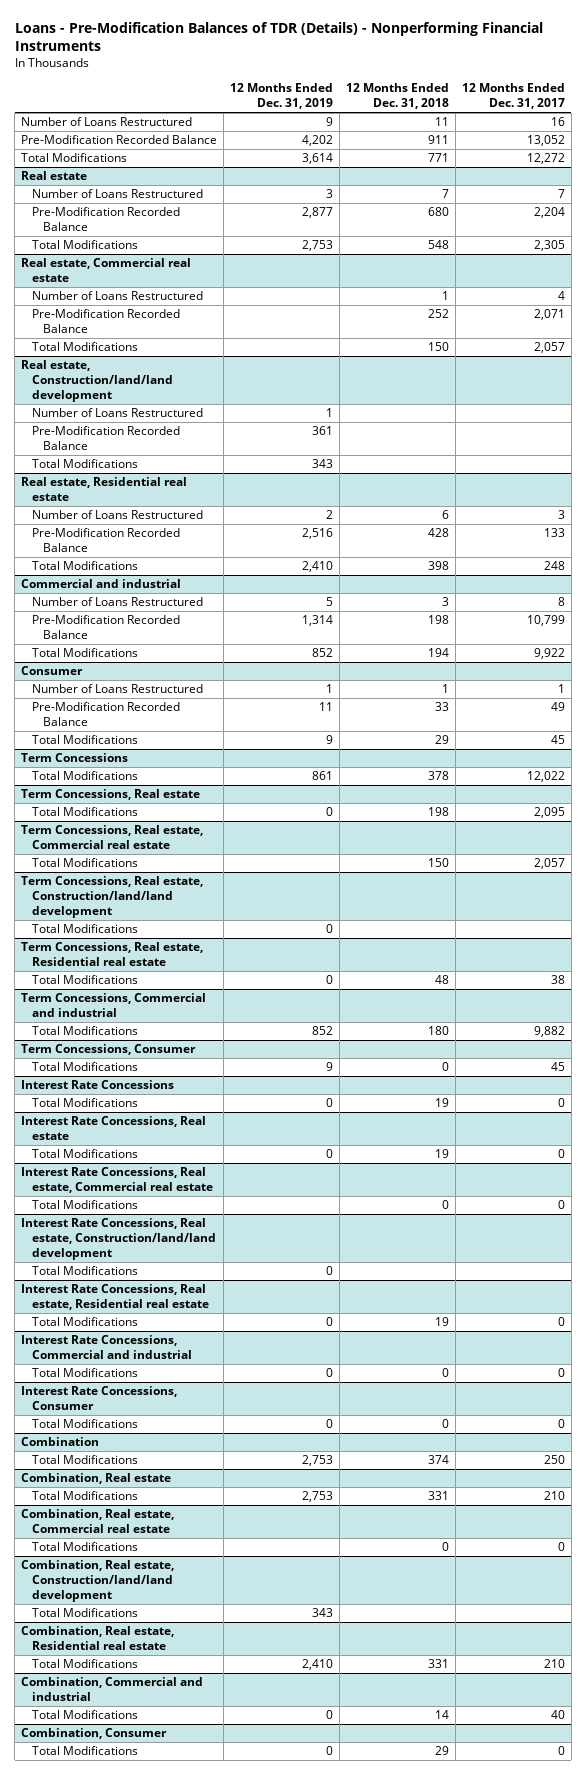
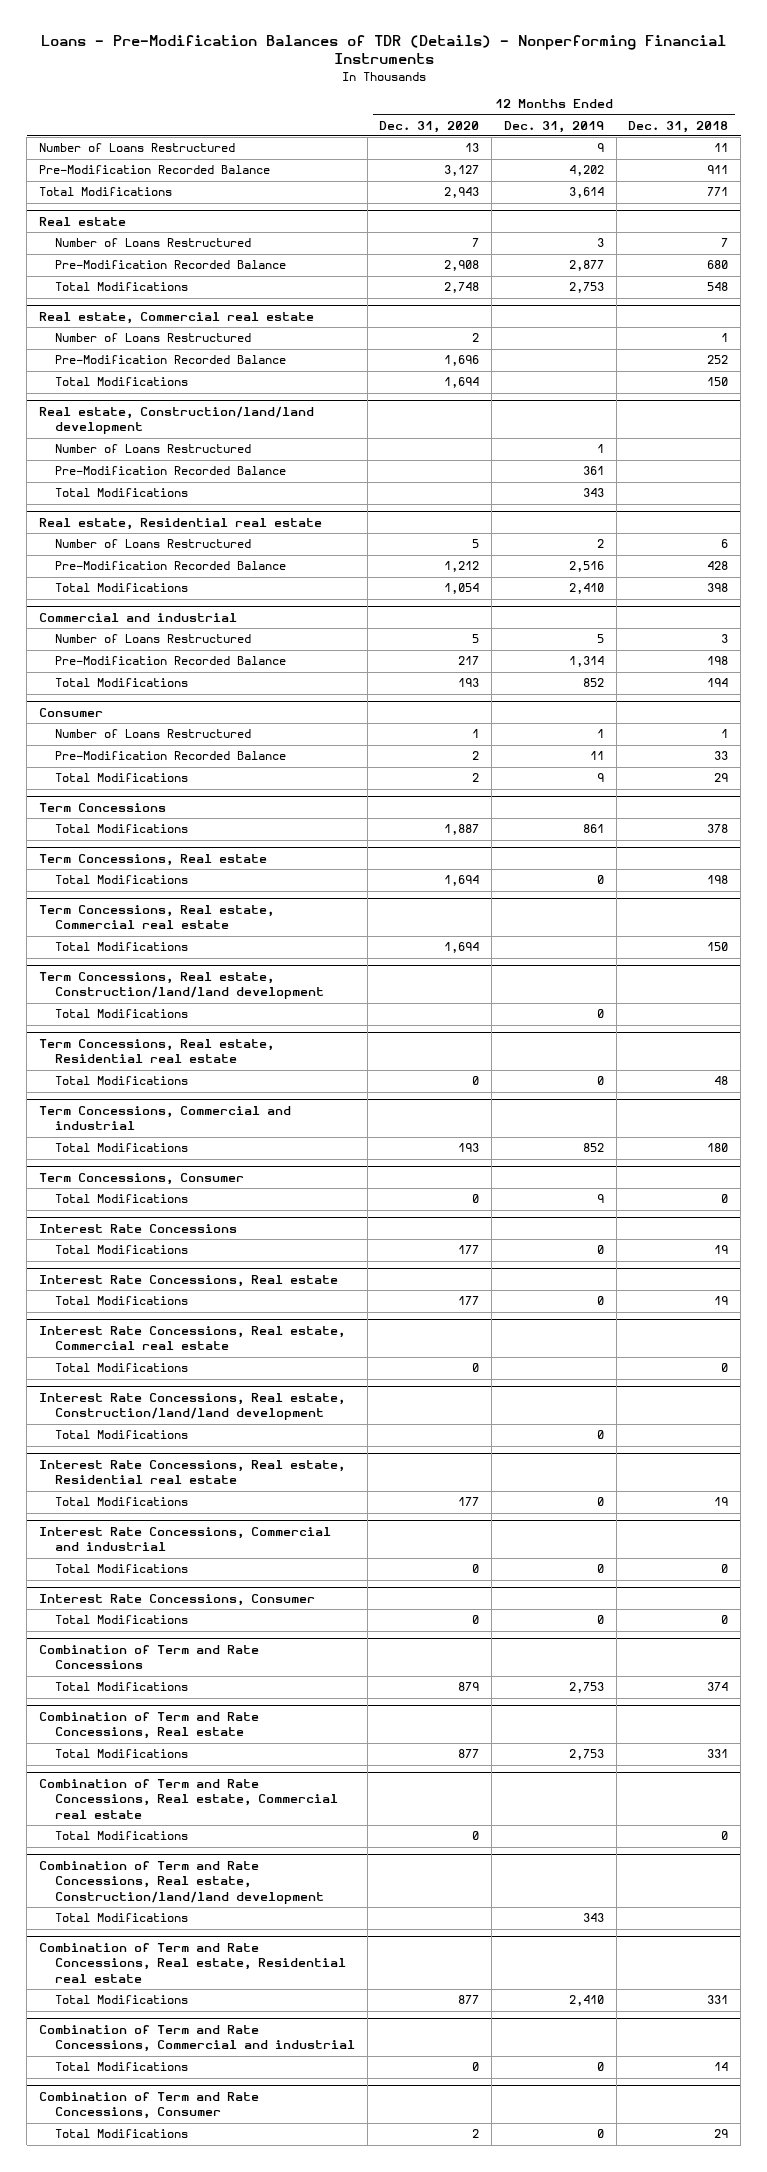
- | 12 Months Ended Dec. 31, 2019 | 12 Months Ended Dec. 31, 2018 | 12 Months Ended Dec. 31, 2017
+ | 12 Months Ended Dec. 31, 2020 | 12 Months Ended Dec. 31, 2019 | 12 Months Ended Dec. 31, 2018
- Combination
+ Combination of Term and Rate Concessions
- Combination, Real estate
+ Combination of Term and Rate Concessions, Real estate
- Combination, Real estate, Commercial real estate
+ Combination of Term and Rate Concessions, Real estate, Commercial real estate
- Combination, Real estate, Construction/land/land development
+ Combination of Term and Rate Concessions, Real estate, Construction/land/land development
- Combination, Real estate, Residential real estate
+ Combination of Term and Rate Concessions, Real estate, Residential real estate
- Combination, Commercial and industrial
+ Combination of Term and Rate Concessions, Commercial and industrial
- Combination, Consumer
+ Combination of Term and Rate Concessions, Consumer

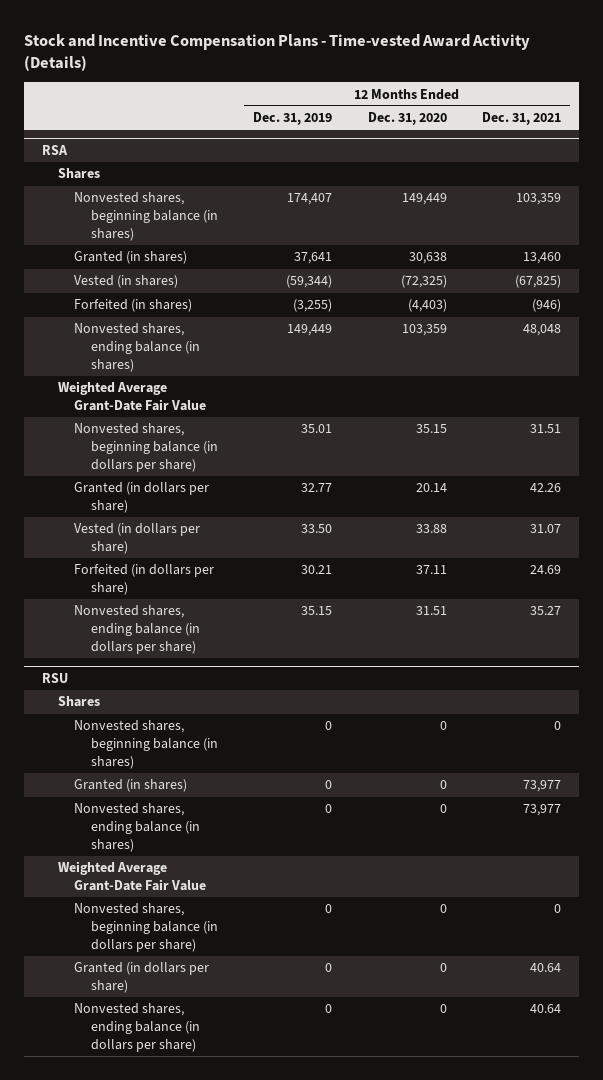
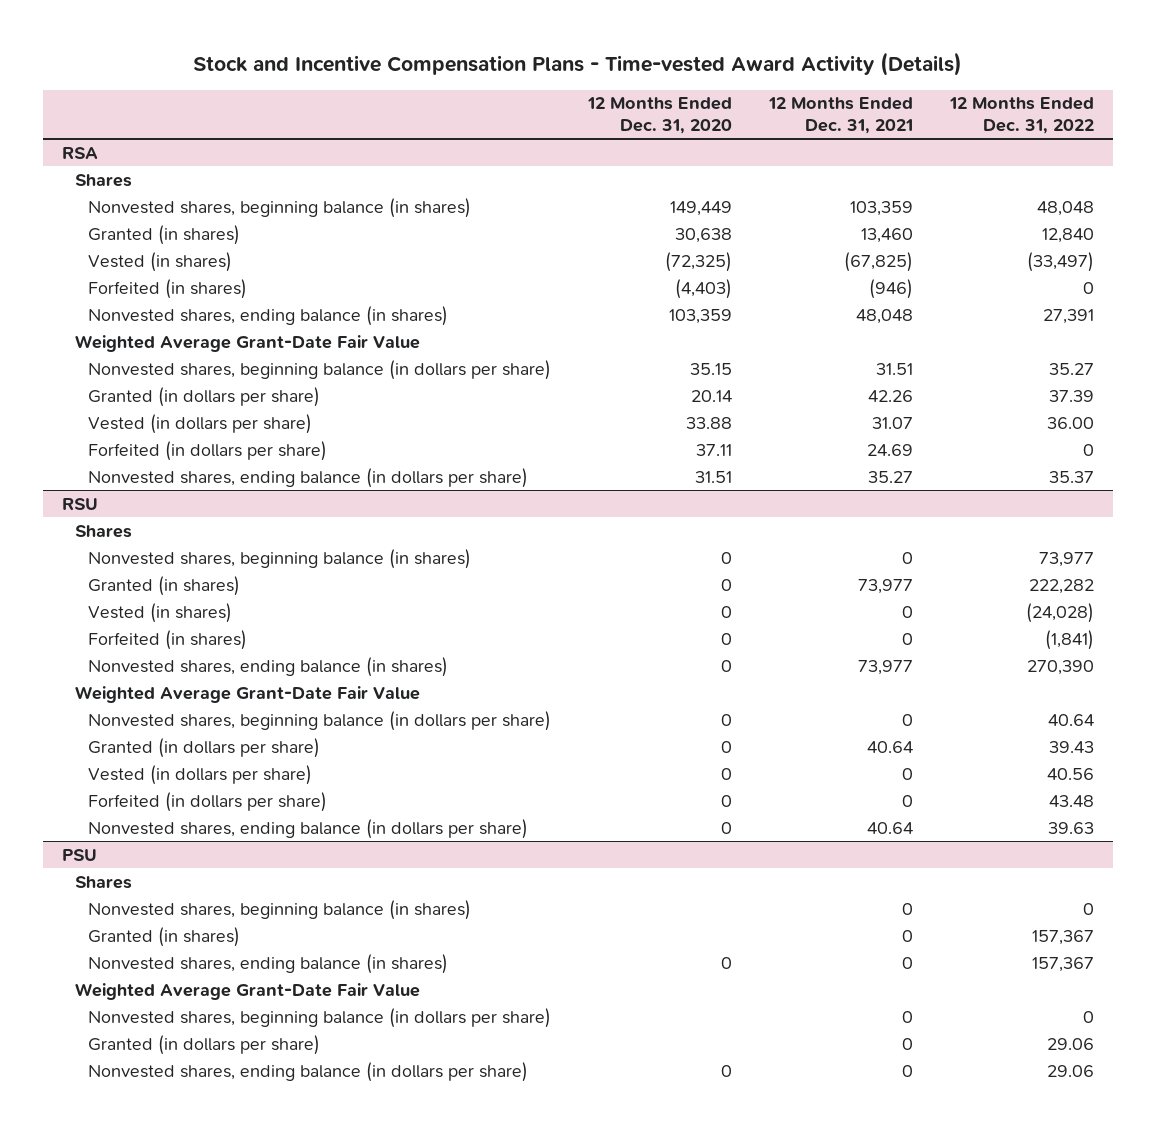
- | 12 Months Ended Dec. 31, 2019 | 12 Months Ended Dec. 31, 2020 | 12 Months Ended Dec. 31, 2021
+ | 12 Months Ended Dec. 31, 2020 | 12 Months Ended Dec. 31, 2021 | 12 Months Ended Dec. 31, 2022
@ RSU
+ Vested (in shares) | 0 | 0 | (24,028)
+ Forfeited (in shares) | 0 | 0 | (1,841)
+ Vested (in dollars per share) | 0 | 0 | 40.56
+ Forfeited (in dollars per share) | 0 | 0 | 43.48
+ PSU
+ Shares
+ Nonvested shares, beginning balance (in shares) | | 0 | 0
+ Granted (in shares) | | 0 | 157,367
+ Nonvested shares, ending balance (in shares) | 0 | 0 | 157,367
+ Weighted Average Grant-Date Fair Value
+ Nonvested shares, beginning balance (in dollars per share) | | 0 | 0
+ Granted (in dollars per share) | | 0 | 29.06
+ Nonvested shares, ending balance (in dollars per share) | 0 | 0 | 29.06

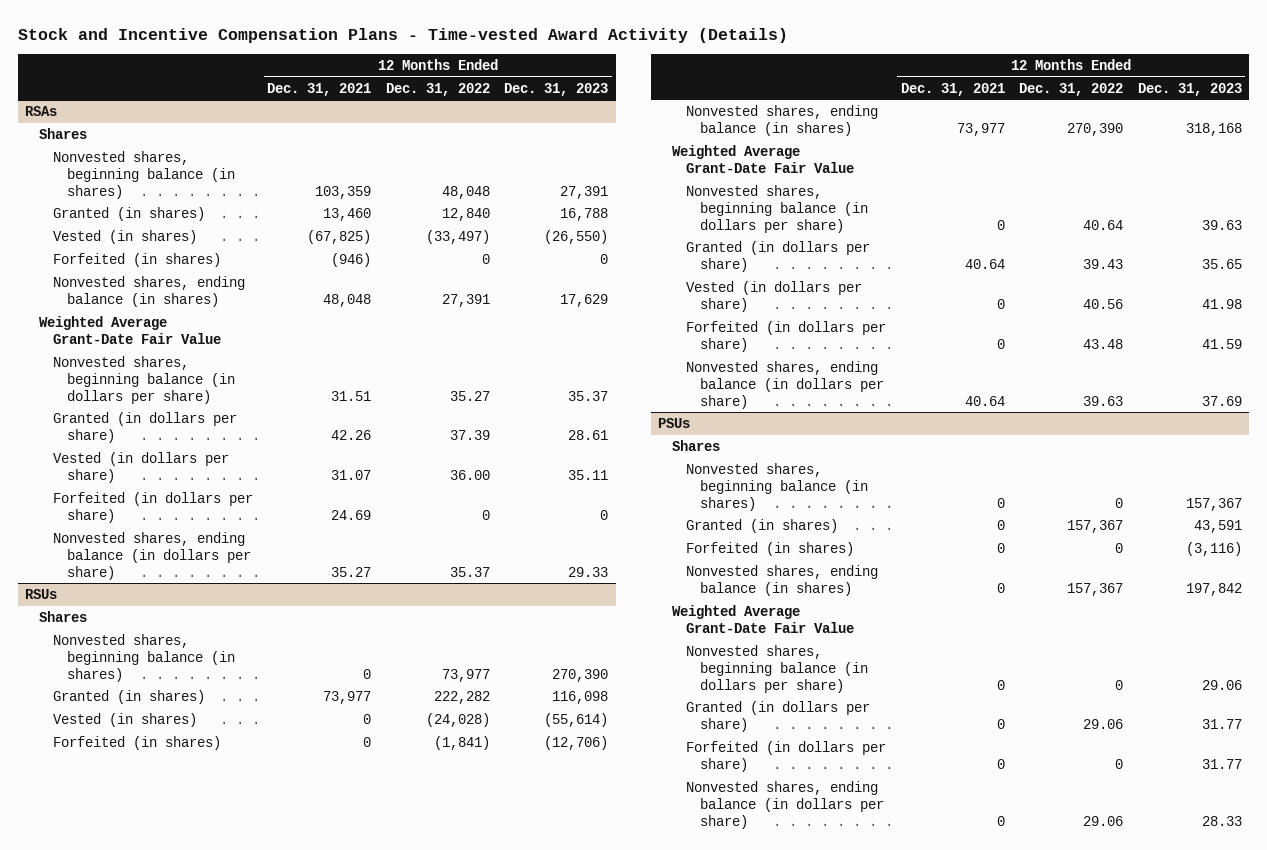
- | 12 Months Ended Dec. 31, 2020 | 12 Months Ended Dec. 31, 2021 | 12 Months Ended Dec. 31, 2022
+ | 12 Months Ended Dec. 31, 2021 | 12 Months Ended Dec. 31, 2022 | 12 Months Ended Dec. 31, 2023
- RSA
+ RSAs
- RSU
+ RSUs
- PSU
+ PSUs
+ Forfeited (in shares) | 0 | 0 | (3,116)
+ Forfeited (in dollars per share) | 0 | 0 | 31.77

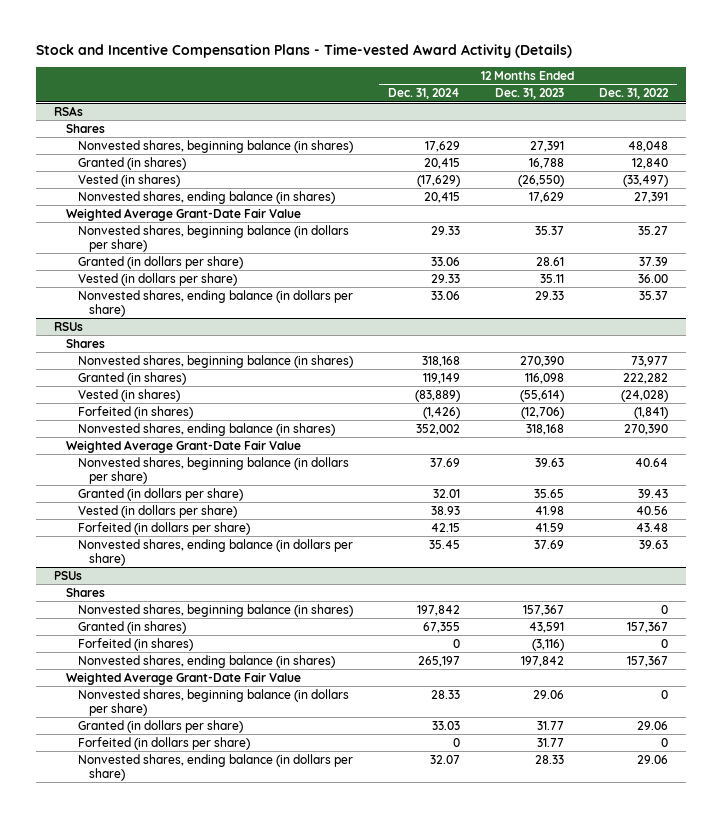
- | 12 Months Ended Dec. 31, 2021 | 12 Months Ended Dec. 31, 2022 | 12 Months Ended Dec. 31, 2023
+ | 12 Months Ended Dec. 31, 2024 | 12 Months Ended Dec. 31, 2023 | 12 Months Ended Dec. 31, 2022
@ RSAs
- Forfeited (in shares) | (946) | 0 | 0
- Forfeited (in dollars per share) | 24.69 | 0 | 0

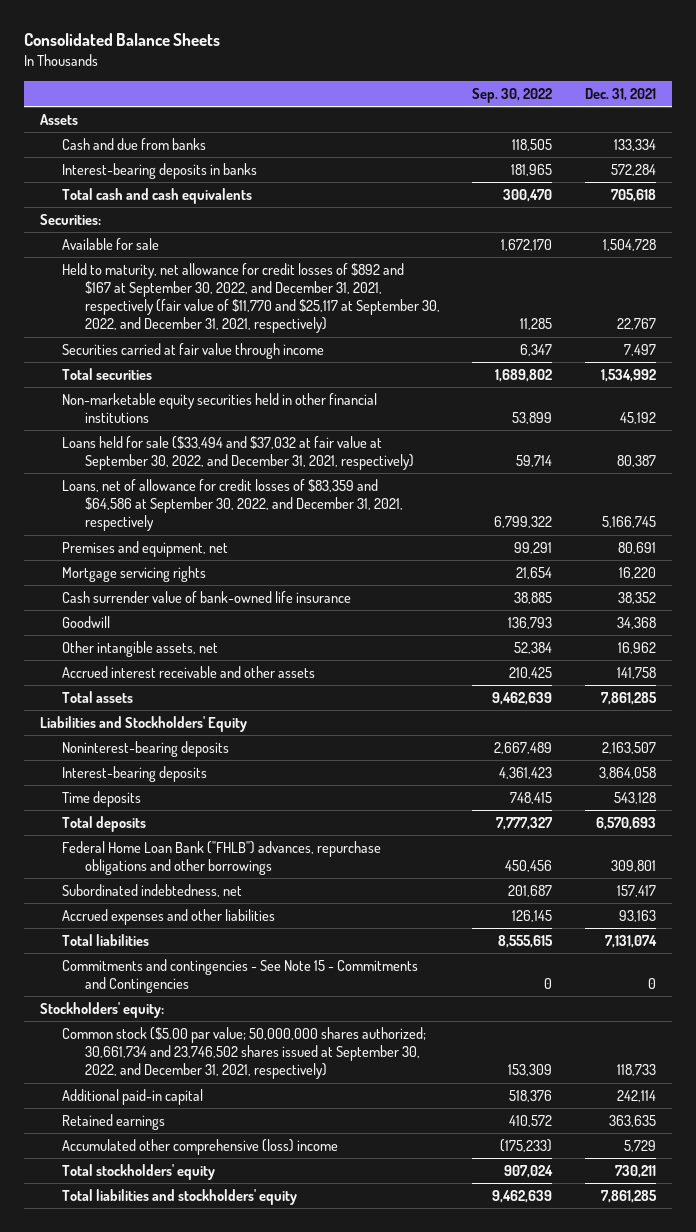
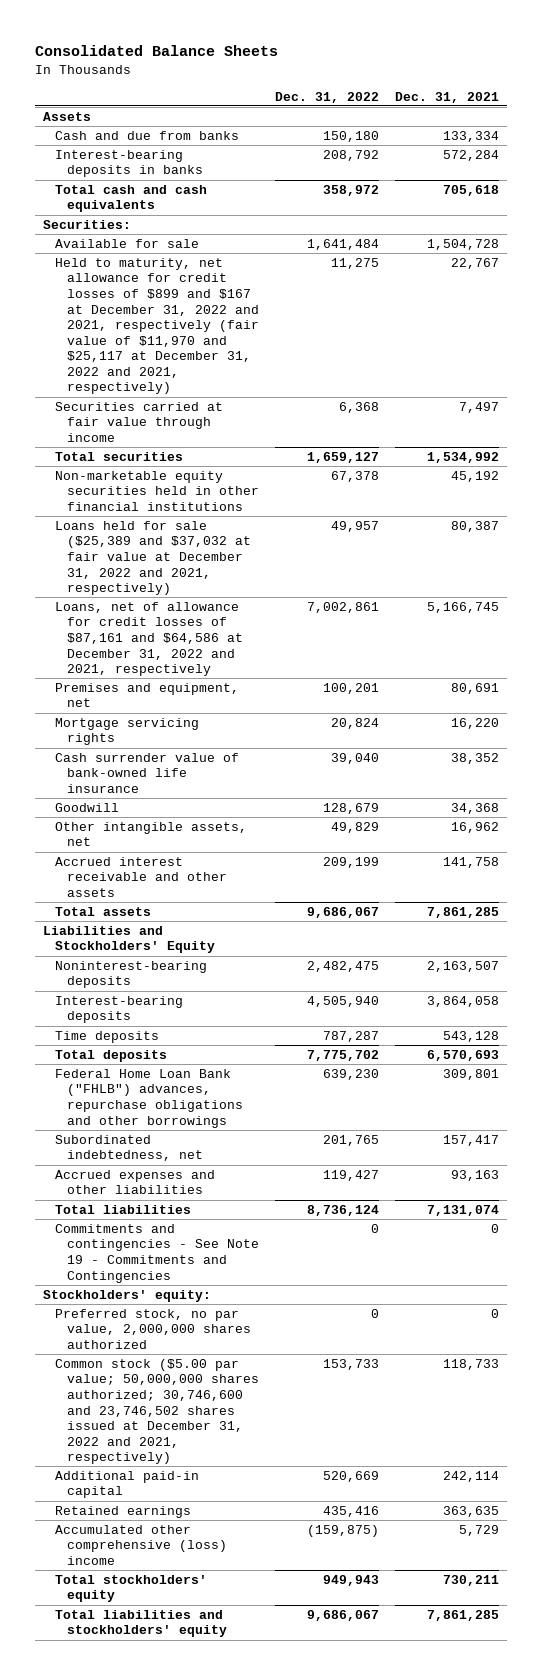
- | Sep. 30, 2022 | Dec. 31, 2021
+ | Dec. 31, 2022 | Dec. 31, 2021
- Held to maturity, net allowance for credit losses of $892 and $167 at September 30, 2022, and December 31, 2021, respectively (fair value of $11,770 and $25,117 at September 30, 2022, and December 31, 2021, respectively) | 11,285 | 22,767
+ Held to maturity, net allowance for credit losses of $899 and $167 at December 31, 2022 and 2021, respectively (fair value of $11,970 and $25,117 at December 31, 2022 and 2021, respectively) | 11,275 | 22,767
- Loans held for sale ($33,494 and $37,032 at fair value at September 30, 2022, and December 31, 2021, respectively) | 59,714 | 80,387
- Loans, net of allowance for credit losses of $83,359 and $64,586 at September 30, 2022, and December 31, 2021, respectively | 6,799,322 | 5,166,745
+ Loans held for sale ($25,389 and $37,032 at fair value at December 31, 2022 and 2021, respectively) | 49,957 | 80,387
+ Loans, net of allowance for credit losses of $87,161 and $64,586 at December 31, 2022 and 2021, respectively | 7,002,861 | 5,166,745
- Commitments and contingencies - See Note 15 - Commitments and Contingencies | 0 | 0
+ Commitments and contingencies - See Note 19 - Commitments and Contingencies | 0 | 0
- Common stock ($5.00 par value; 50,000,000 shares authorized; 30,661,734 and 23,746,502 shares issued at September 30, 2022, and December 31, 2021, respectively) | 153,309 | 118,733
+ Preferred stock, no par value, 2,000,000 shares authorized | 0 | 0
+ Common stock ($5.00 par value; 50,000,000 shares authorized; 30,746,600 and 23,746,502 shares issued at December 31, 2022 and 2021, respectively) | 153,733 | 118,733

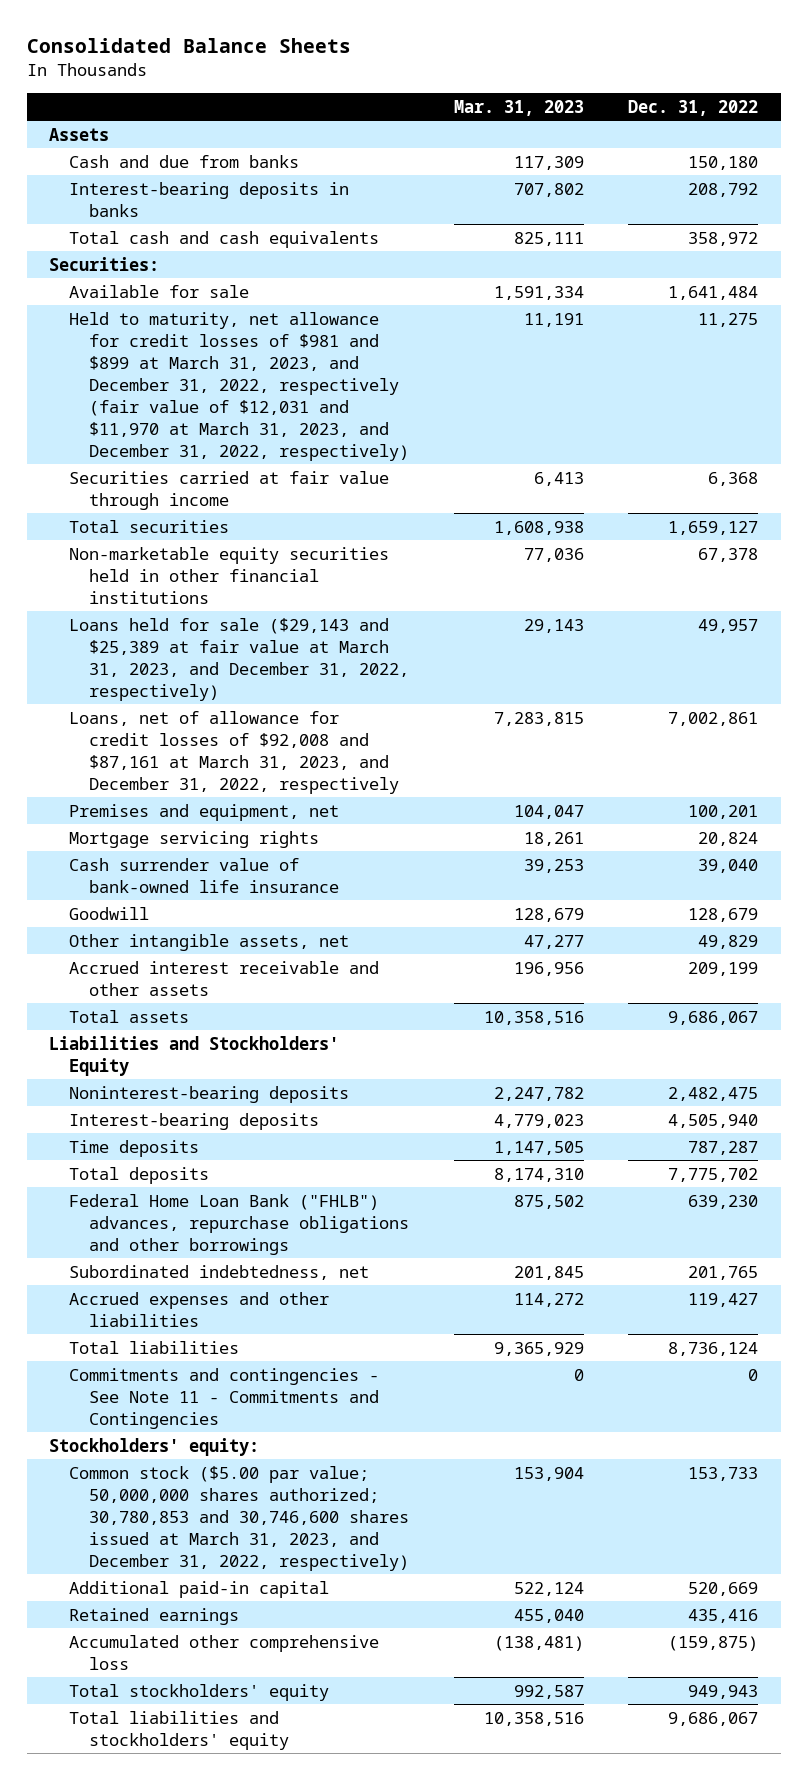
- | Dec. 31, 2022 | Dec. 31, 2021
+ | Mar. 31, 2023 | Dec. 31, 2022
- Held to maturity, net allowance for credit losses of $899 and $167 at December 31, 2022 and 2021, respectively (fair value of $11,970 and $25,117 at December 31, 2022 and 2021, respectively) | 11,275 | 22,767
+ Held to maturity, net allowance for credit losses of $981 and $899 at March 31, 2023, and December 31, 2022, respectively (fair value of $12,031 and $11,970 at March 31, 2023, and December 31, 2022, respectively) | 11,191 | 11,275
- Loans held for sale ($25,389 and $37,032 at fair value at December 31, 2022 and 2021, respectively) | 49,957 | 80,387
- Loans, net of allowance for credit losses of $87,161 and $64,586 at December 31, 2022 and 2021, respectively | 7,002,861 | 5,166,745
+ Loans held for sale ($29,143 and $25,389 at fair value at March 31, 2023, and December 31, 2022, respectively) | 29,143 | 49,957
+ Loans, net of allowance for credit losses of $92,008 and $87,161 at March 31, 2023, and December 31, 2022, respectively | 7,283,815 | 7,002,861
- Commitments and contingencies - See Note 19 - Commitments and Contingencies | 0 | 0
+ Commitments and contingencies - See Note 11 - Commitments and Contingencies | 0 | 0
- Preferred stock, no par value, 2,000,000 shares authorized | 0 | 0
- Common stock ($5.00 par value; 50,000,000 shares authorized; 30,746,600 and 23,746,502 shares issued at December 31, 2022 and 2021, respectively) | 153,733 | 118,733
+ Common stock ($5.00 par value; 50,000,000 shares authorized; 30,780,853 and 30,746,600 shares issued at March 31, 2023, and December 31, 2022, respectively) | 153,904 | 153,733
- Accumulated other comprehensive (loss) income | (159,875) | 5,729
+ Accumulated other comprehensive loss | (138,481) | (159,875)

